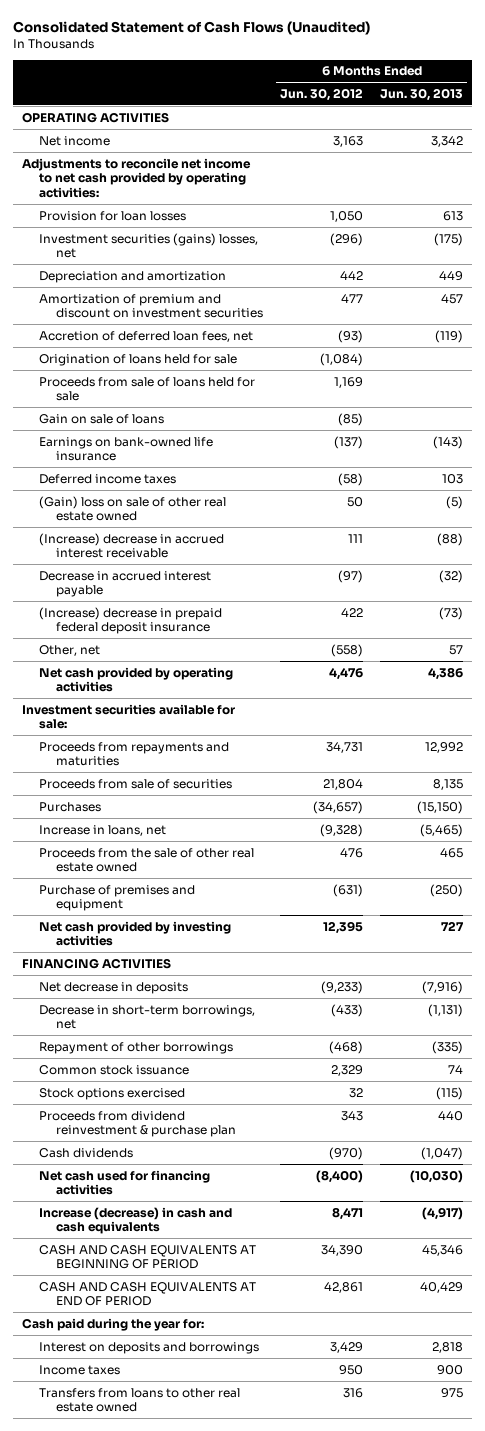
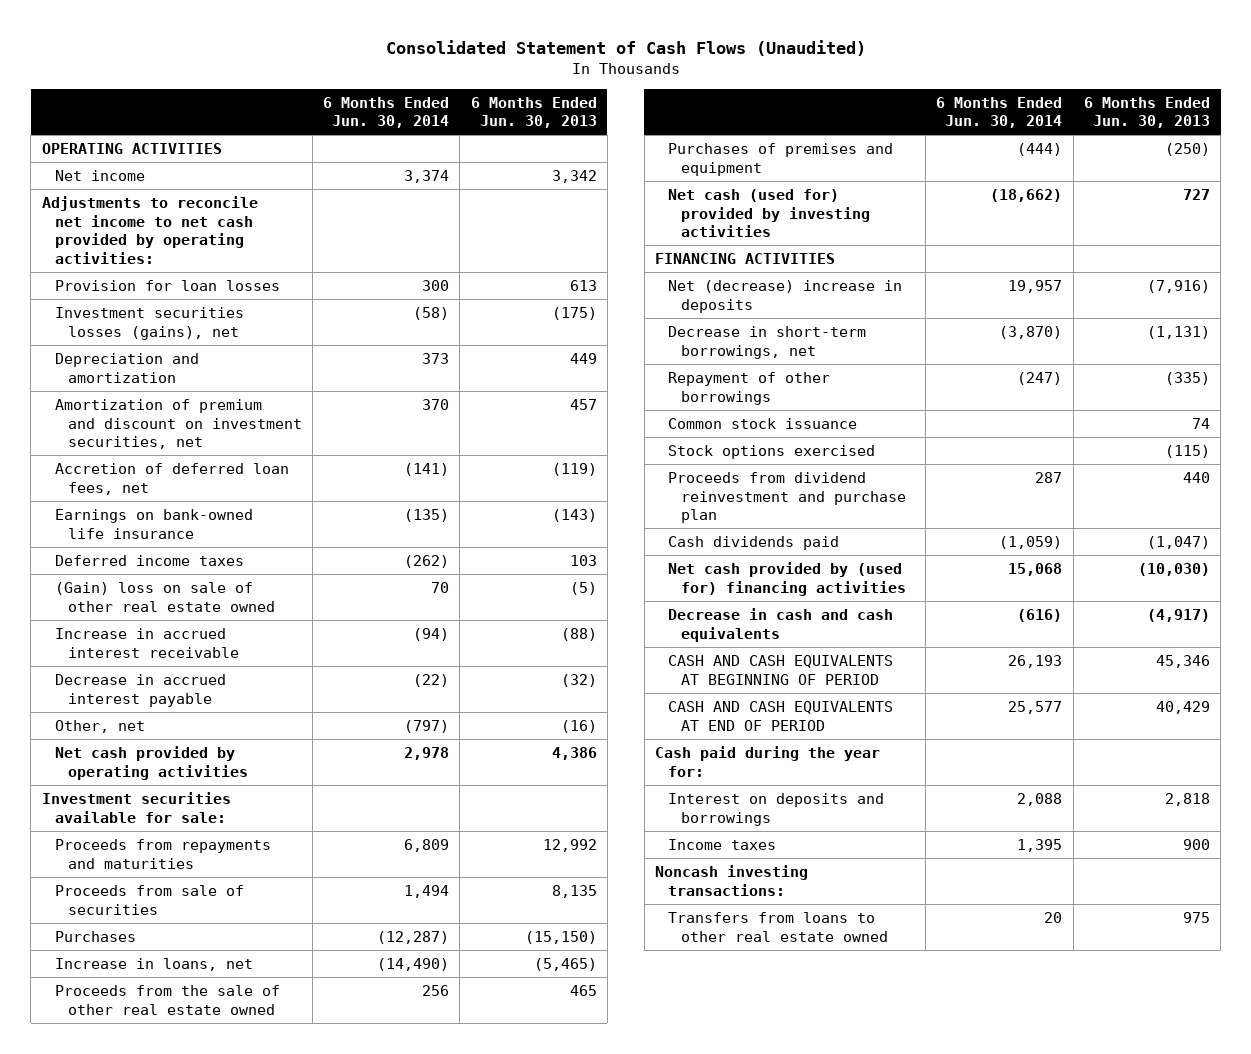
- | 6 Months Ended Jun. 30, 2012 | 6 Months Ended Jun. 30, 2013
+ | 6 Months Ended Jun. 30, 2014 | 6 Months Ended Jun. 30, 2013
- Investment securities (gains) losses, net | (296) | (175)
+ Investment securities losses (gains), net | (58) | (175)
- Amortization of premium and discount on investment securities | 477 | 457
+ Amortization of premium and discount on investment securities, net | 370 | 457
- Origination of loans held for sale | (1,084) |
- Proceeds from sale of loans held for sale | 1,169 |
- Gain on sale of loans | (85) |
- (Increase) decrease in accrued interest receivable | 111 | (88)
+ Increase in accrued interest receivable | (94) | (88)
- (Increase) decrease in prepaid federal deposit insurance | 422 | (73)
- Other, net | (558) | 57
+ Other, net | (797) | (16)
- Purchase of premises and equipment | (631) | (250)
- Net cash provided by investing activities | 12,395 | 727
+ Purchases of premises and equipment | (444) | (250)
+ Net cash (used for) provided by investing activities | (18,662) | 727
- Net decrease in deposits | (9,233) | (7,916)
+ Net (decrease) increase in deposits | 19,957 | (7,916)
- Proceeds from dividend reinvestment & purchase plan | 343 | 440
- Cash dividends | (970) | (1,047)
- Net cash used for financing activities | (8,400) | (10,030)
- Increase (decrease) in cash and cash equivalents | 8,471 | (4,917)
+ Proceeds from dividend reinvestment and purchase plan | 287 | 440
+ Cash dividends paid | (1,059) | (1,047)
+ Net cash provided by (used for) financing activities | 15,068 | (10,030)
+ Decrease in cash and cash equivalents | (616) | (4,917)
+ Noncash investing transactions:

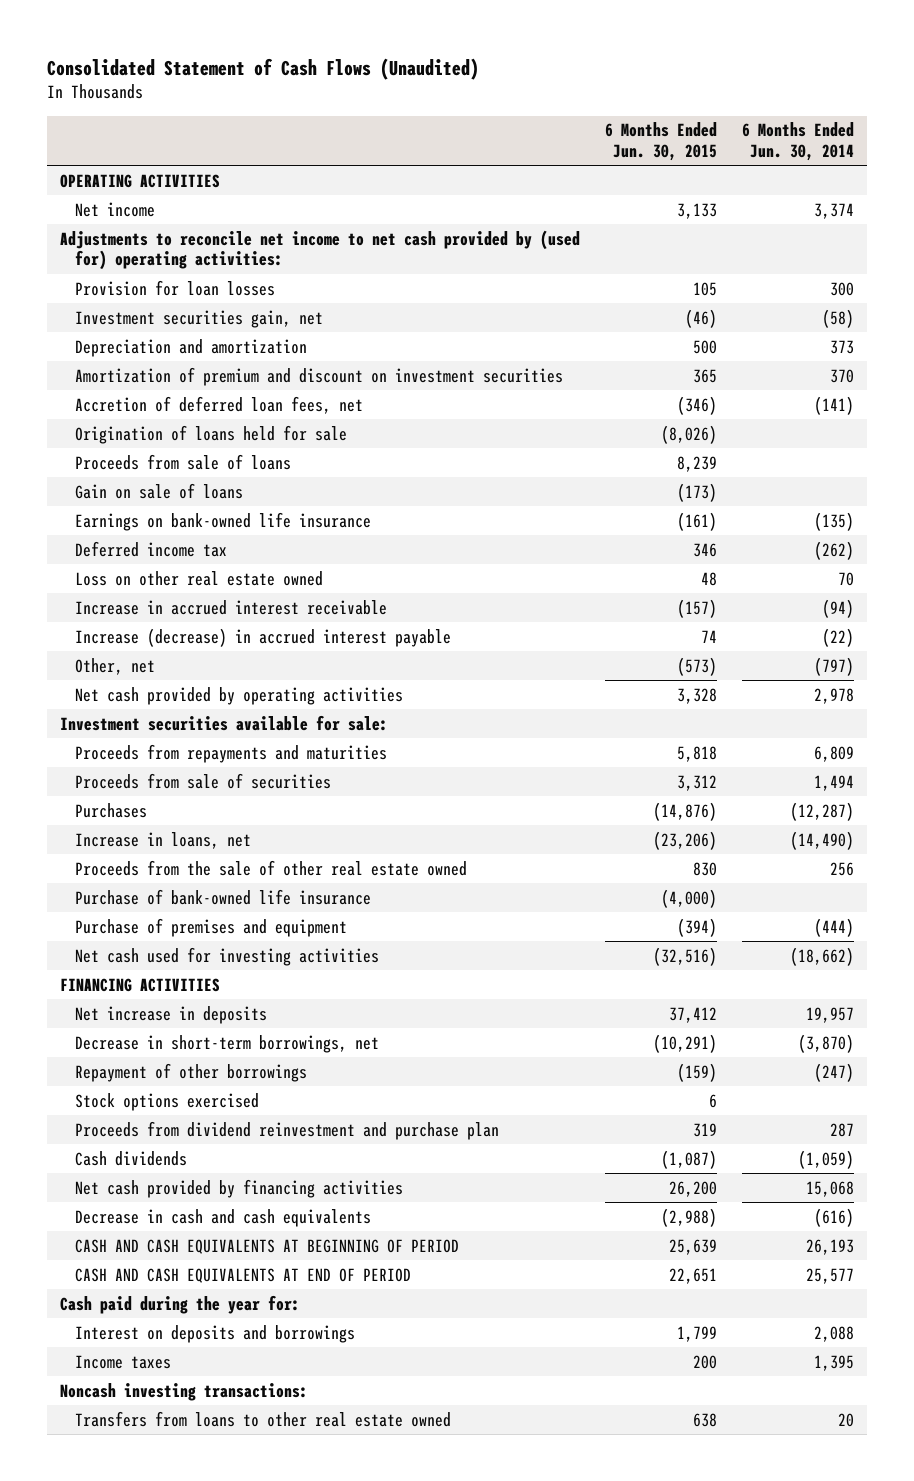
- | 6 Months Ended Jun. 30, 2014 | 6 Months Ended Jun. 30, 2013
+ | 6 Months Ended Jun. 30, 2015 | 6 Months Ended Jun. 30, 2014
- Adjustments to reconcile net income to net cash provided by operating activities:
+ Adjustments to reconcile net income to net cash provided by (used for) operating activities:
- Investment securities losses (gains), net | (58) | (175)
+ Investment securities gain, net | (46) | (58)
- Amortization of premium and discount on investment securities, net | 370 | 457
+ Amortization of premium and discount on investment securities | 365 | 370
+ Origination of loans held for sale | (8,026) |
+ Proceeds from sale of loans | 8,239 |
+ Gain on sale of loans | (173) |
- Deferred income taxes | (262) | 103
- (Gain) loss on sale of other real estate owned | 70 | (5)
+ Deferred income tax | 346 | (262)
+ Loss on other real estate owned | 48 | 70
- Decrease in accrued interest payable | (22) | (32)
+ Increase (decrease) in accrued interest payable | 74 | (22)
- Purchases of premises and equipment | (444) | (250)
- Net cash (used for) provided by investing activities | (18,662) | 727
+ Purchase of bank-owned life insurance | (4,000) |
+ Purchase of premises and equipment | (394) | (444)
+ Net cash used for investing activities | (32,516) | (18,662)
- Net (decrease) increase in deposits | 19,957 | (7,916)
+ Net increase in deposits | 37,412 | 19,957
- Common stock issuance | | 74
- Cash dividends paid | (1,059) | (1,047)
- Net cash provided by (used for) financing activities | 15,068 | (10,030)
+ Cash dividends | (1,087) | (1,059)
+ Net cash provided by financing activities | 26,200 | 15,068

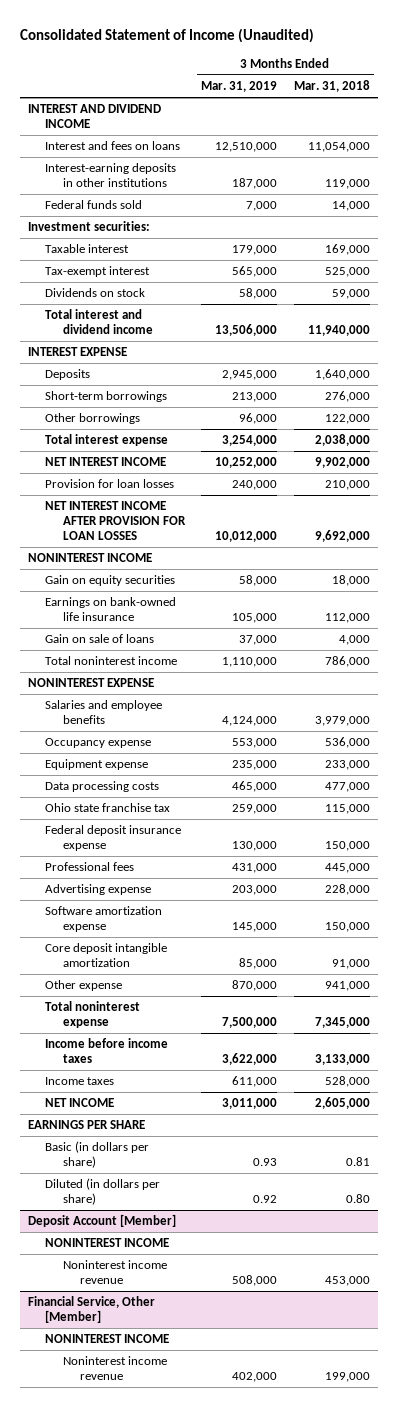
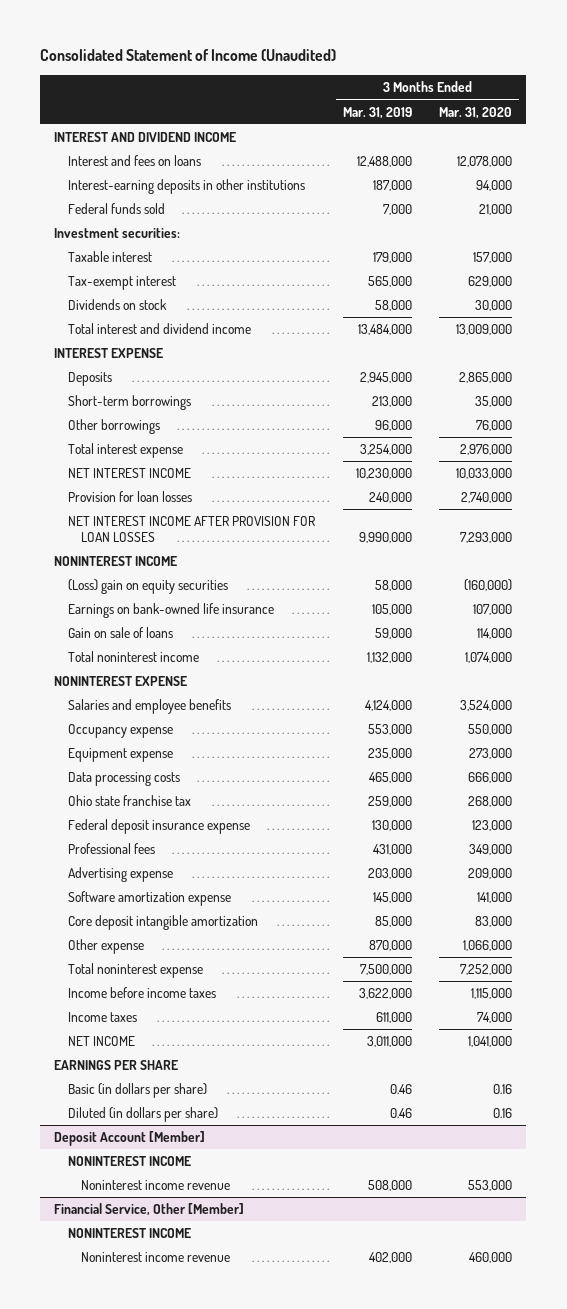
- | 3 Months Ended Mar. 31, 2019 | 3 Months Ended Mar. 31, 2018
+ | 3 Months Ended Mar. 31, 2019 | 3 Months Ended Mar. 31, 2020
- Interest and fees on loans | 12,510,000 | 11,054,000
+ Interest and fees on loans | 12,488,000 | 12,078,000
- Total interest and dividend income | 13,506,000 | 11,940,000
+ Total interest and dividend income | 13,484,000 | 13,009,000
- NET INTEREST INCOME | 10,252,000 | 9,902,000
+ NET INTEREST INCOME | 10,230,000 | 10,033,000
- NET INTEREST INCOME AFTER PROVISION FOR LOAN LOSSES | 10,012,000 | 9,692,000
+ NET INTEREST INCOME AFTER PROVISION FOR LOAN LOSSES | 9,990,000 | 7,293,000
- Gain on equity securities | 58,000 | 18,000
+ (Loss) gain on equity securities | 58,000 | (160,000)
- Gain on sale of loans | 37,000 | 4,000
- Total noninterest income | 1,110,000 | 786,000
+ Gain on sale of loans | 59,000 | 114,000
+ Total noninterest income | 1,132,000 | 1,074,000
- Basic (in dollars per share) | 0.93 | 0.81
- Diluted (in dollars per share) | 0.92 | 0.80
+ Basic (in dollars per share) | 0.46 | 0.16
+ Diluted (in dollars per share) | 0.46 | 0.16

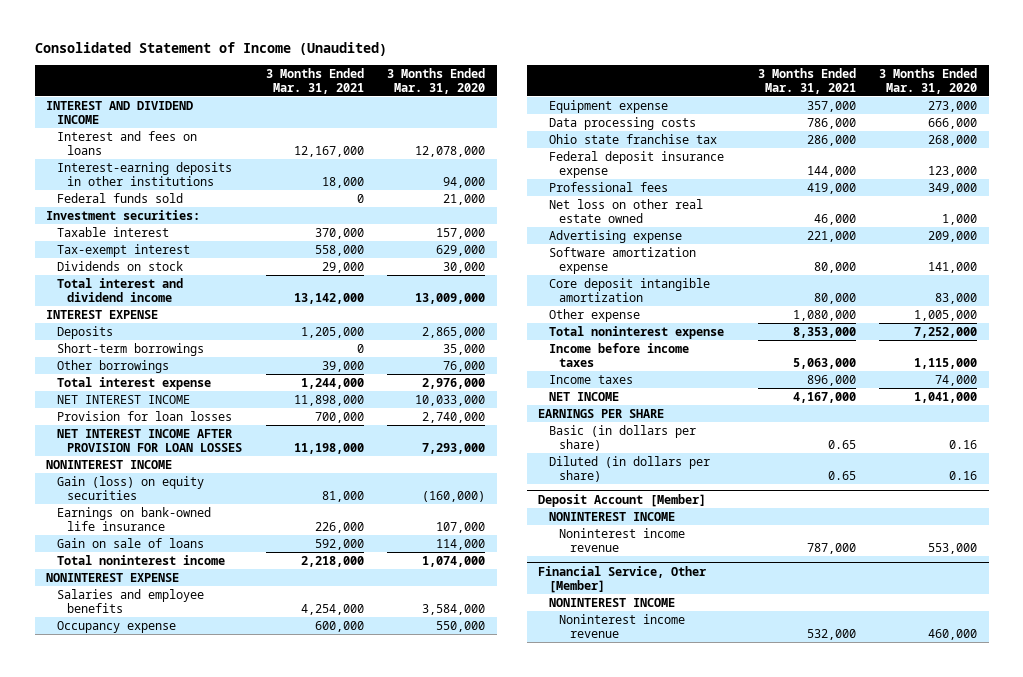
- | 3 Months Ended Mar. 31, 2019 | 3 Months Ended Mar. 31, 2020
+ | 3 Months Ended Mar. 31, 2021 | 3 Months Ended Mar. 31, 2020
- (Loss) gain on equity securities | 58,000 | (160,000)
+ Gain (loss) on equity securities | 81,000 | (160,000)
- Salaries and employee benefits | 4,124,000 | 3,524,000
+ Salaries and employee benefits | 4,254,000 | 3,584,000
+ Net loss on other real estate owned | 46,000 | 1,000
- Other expense | 870,000 | 1,066,000
+ Other expense | 1,080,000 | 1,005,000

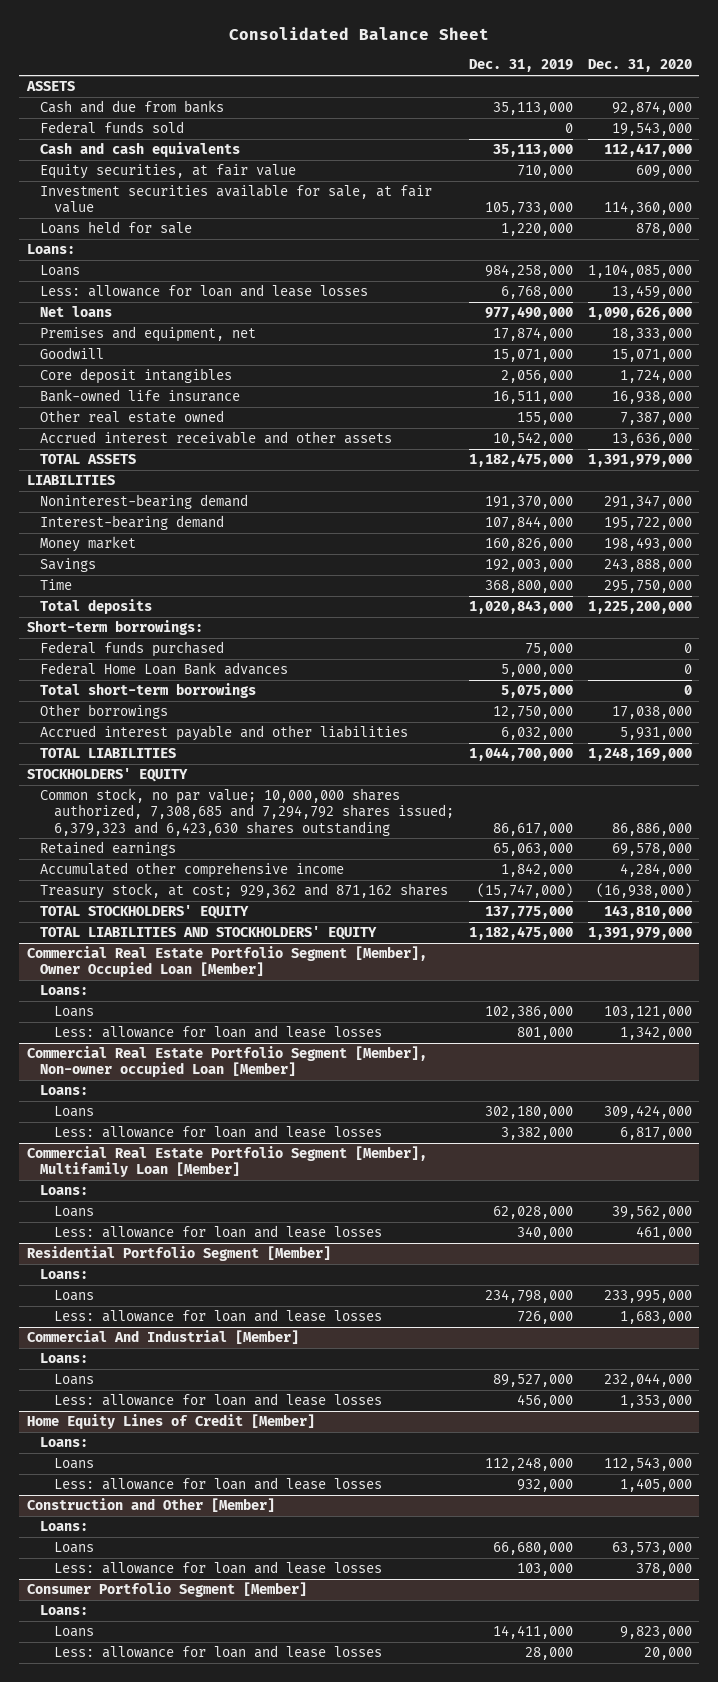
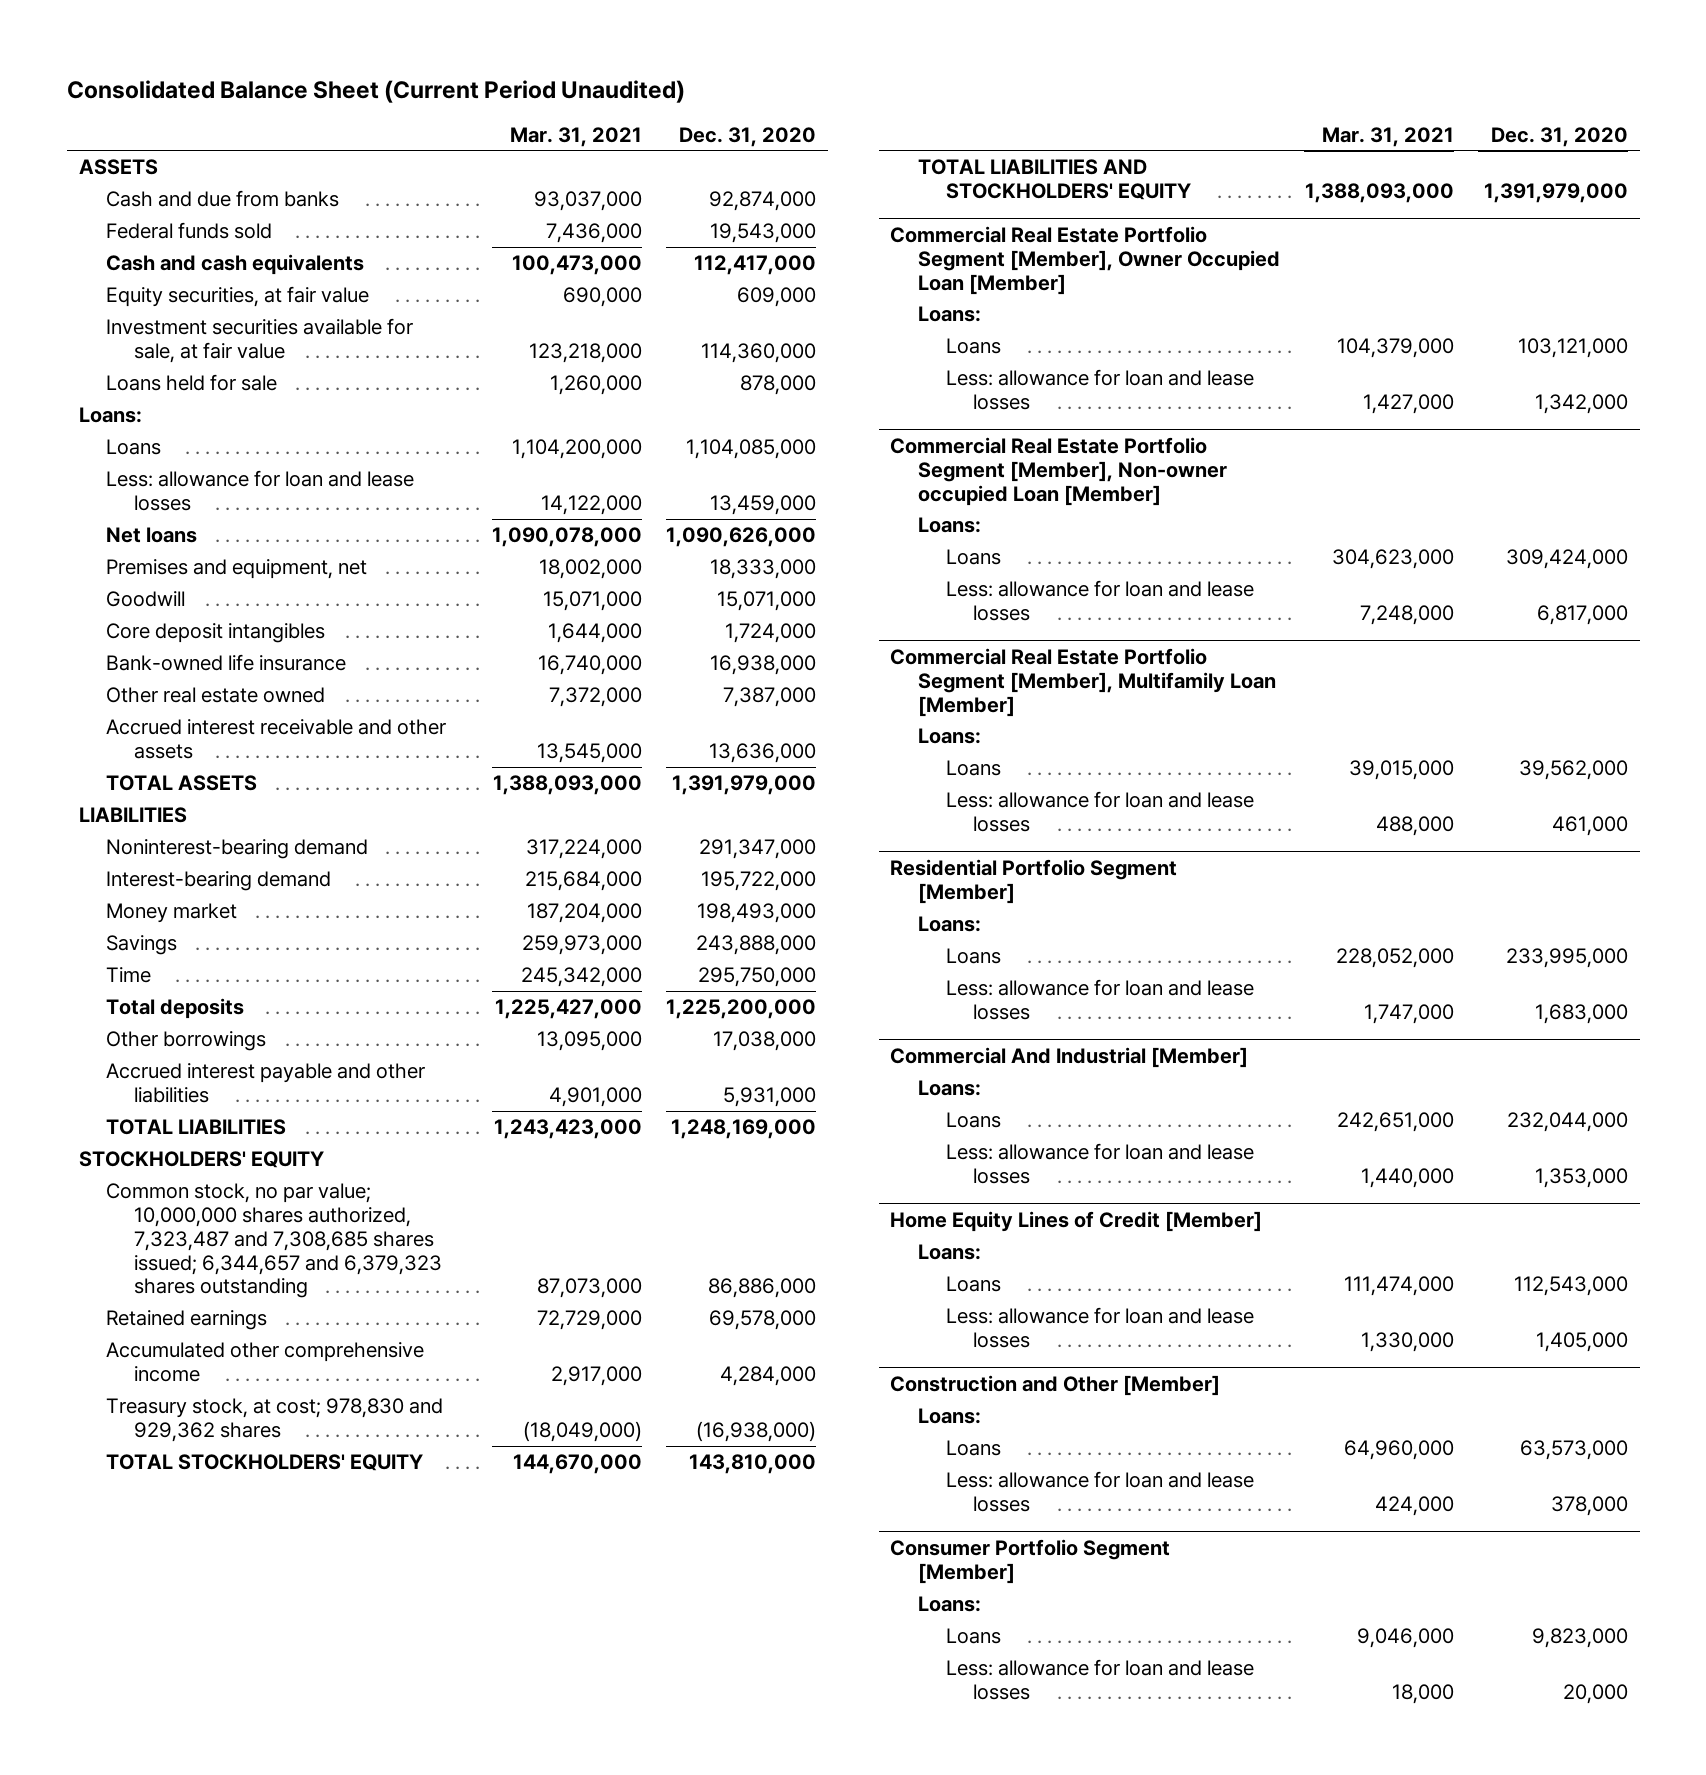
- Consolidated Balance Sheet
+ Consolidated Balance Sheet (Current Period Unaudited)
- | Dec. 31, 2019 | Dec. 31, 2020
+ | Mar. 31, 2021 | Dec. 31, 2020
- Short-term borrowings:
- Federal funds purchased | 75,000 | 0
- Federal Home Loan Bank advances | 5,000,000 | 0
- Total short-term borrowings | 5,075,000 | 0
- Common stock, no par value; 10,000,000 shares authorized, 7,308,685 and 7,294,792 shares issued; 6,379,323 and 6,423,630 shares outstanding | 86,617,000 | 86,886,000
+ Common stock, no par value; 10,000,000 shares authorized, 7,323,487 and 7,308,685 shares issued; 6,344,657 and 6,379,323 shares outstanding | 87,073,000 | 86,886,000
- Treasury stock, at cost; 929,362 and 871,162 shares | (15,747,000) | (16,938,000)
+ Treasury stock, at cost; 978,830 and 929,362 shares | (18,049,000) | (16,938,000)

